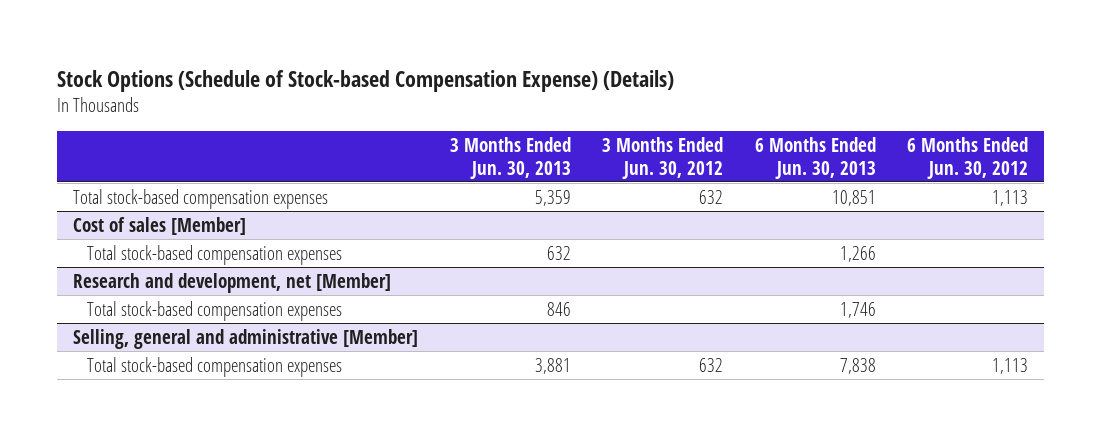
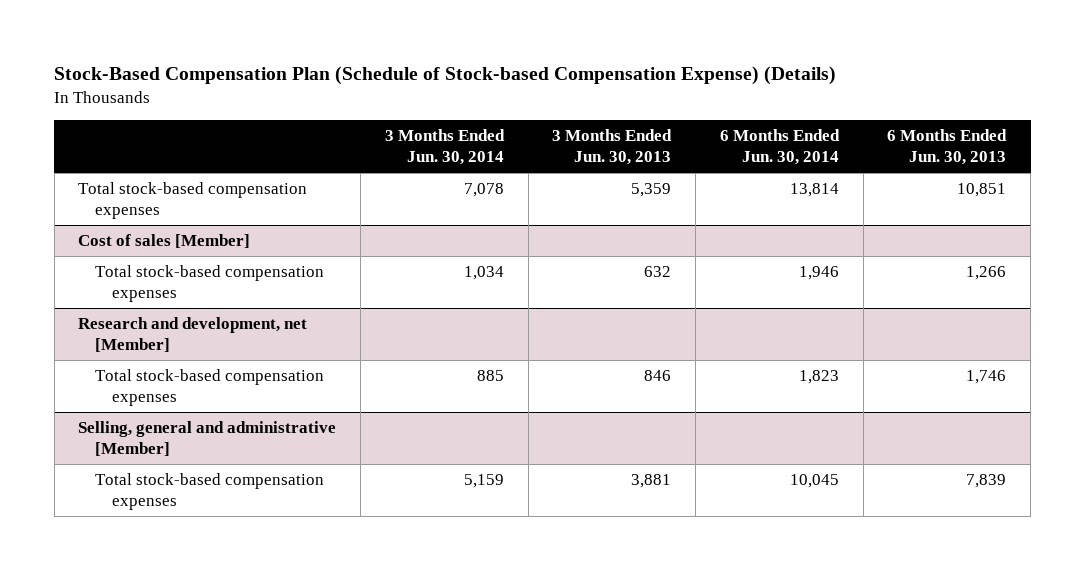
- Stock Options (Schedule of Stock-based Compensation Expense) (Details)
+ Stock-Based Compensation Plan (Schedule of Stock-based Compensation Expense) (Details)
- | 3 Months Ended Jun. 30, 2013 | 3 Months Ended Jun. 30, 2012 | 6 Months Ended Jun. 30, 2013 | 6 Months Ended Jun. 30, 2012
+ | 3 Months Ended Jun. 30, 2014 | 3 Months Ended Jun. 30, 2013 | 6 Months Ended Jun. 30, 2014 | 6 Months Ended Jun. 30, 2013
@ Selling, general and administrative [Member]
- Total stock-based compensation expenses | 3,881 | 632 | 7,838 | 1,113
+ Total stock-based compensation expenses | 5,159 | 3,881 | 10,045 | 7,839

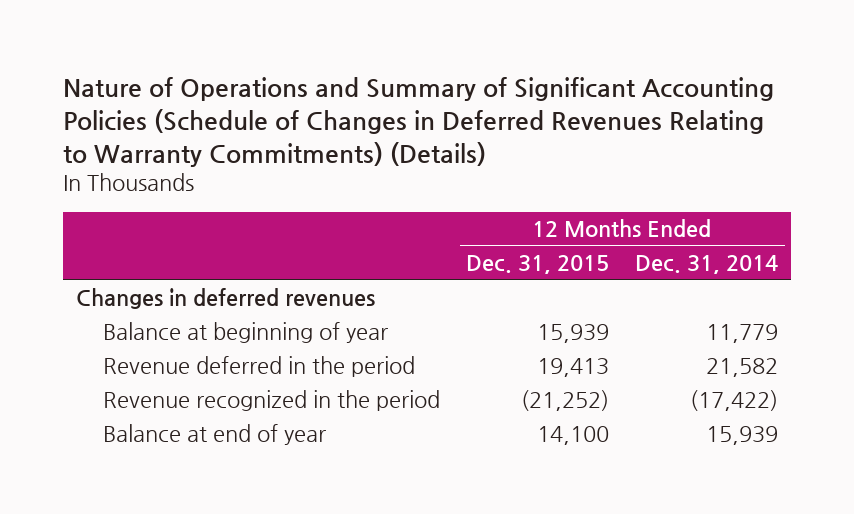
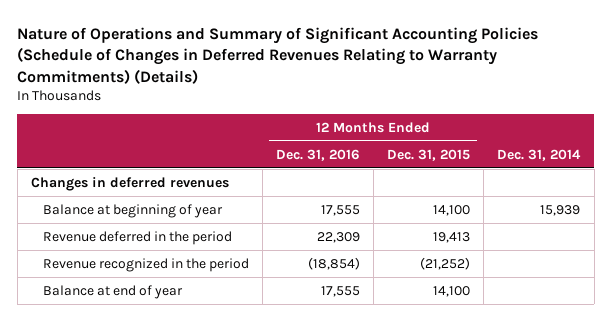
- | 12 Months Ended Dec. 31, 2015 | 12 Months Ended Dec. 31, 2014
+ | 12 Months Ended Dec. 31, 2016 | 12 Months Ended Dec. 31, 2015 | Dec. 31, 2014
- Balance at beginning of year | 15,939 | 11,779
+ Balance at beginning of year | 17,555 | 14,100 | 15,939

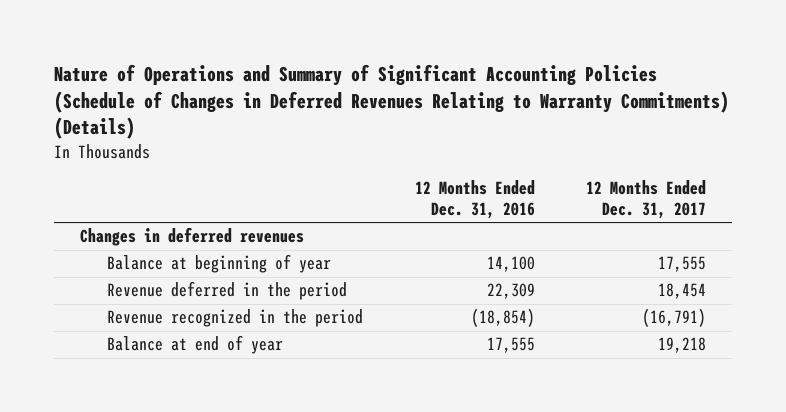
- | 12 Months Ended Dec. 31, 2016 | 12 Months Ended Dec. 31, 2015 | Dec. 31, 2014
+ | 12 Months Ended Dec. 31, 2016 | 12 Months Ended Dec. 31, 2017
- Balance at beginning of year | 17,555 | 14,100 | 15,939
+ Balance at beginning of year | 14,100 | 17,555

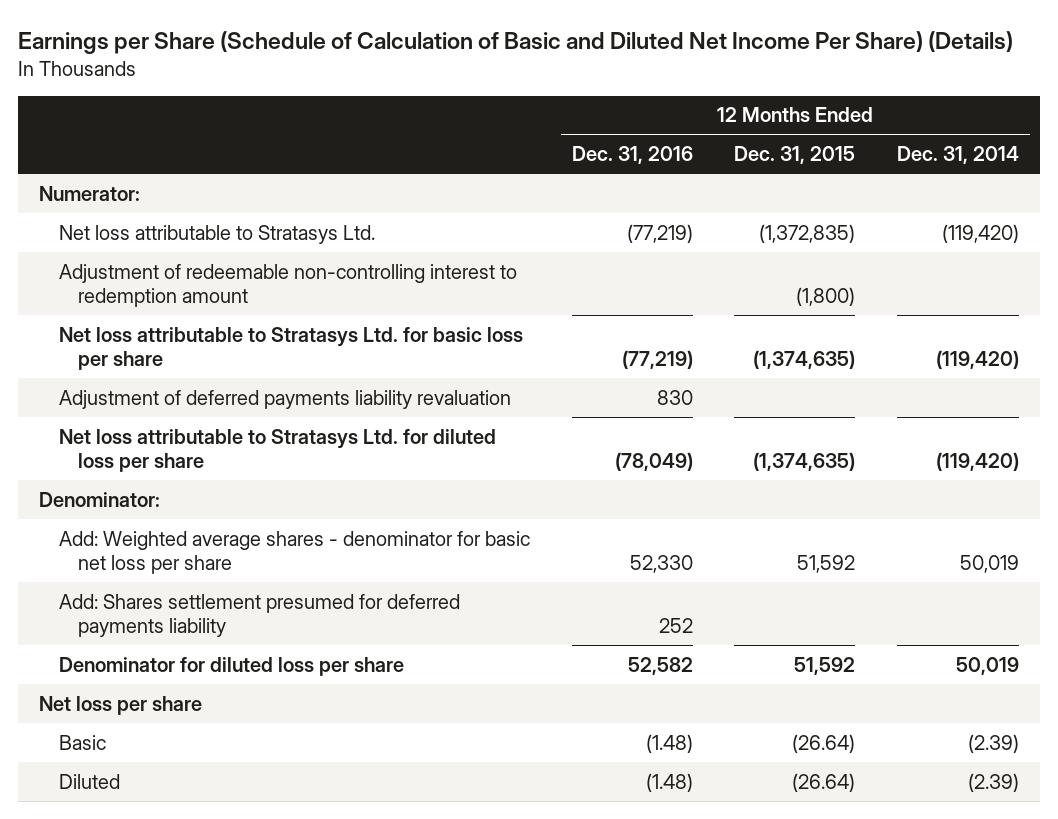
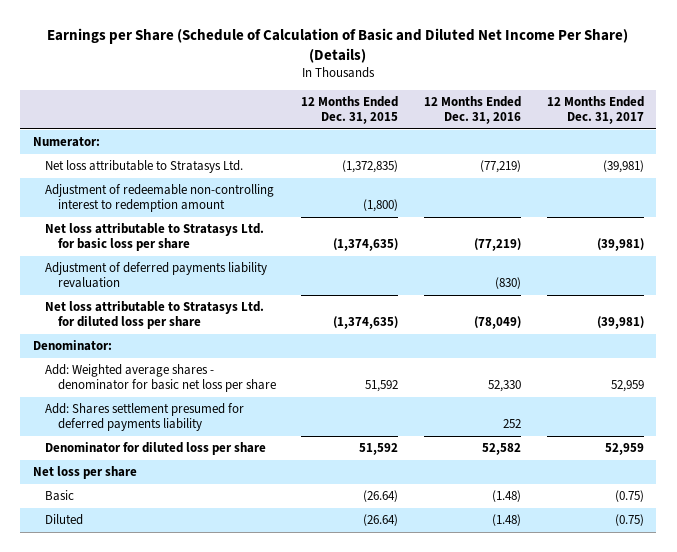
- | 12 Months Ended Dec. 31, 2016 | 12 Months Ended Dec. 31, 2015 | 12 Months Ended Dec. 31, 2014
+ | 12 Months Ended Dec. 31, 2015 | 12 Months Ended Dec. 31, 2016 | 12 Months Ended Dec. 31, 2017
- Adjustment of deferred payments liability revaluation | 830 | |
+ Adjustment of deferred payments liability revaluation | | (830) |

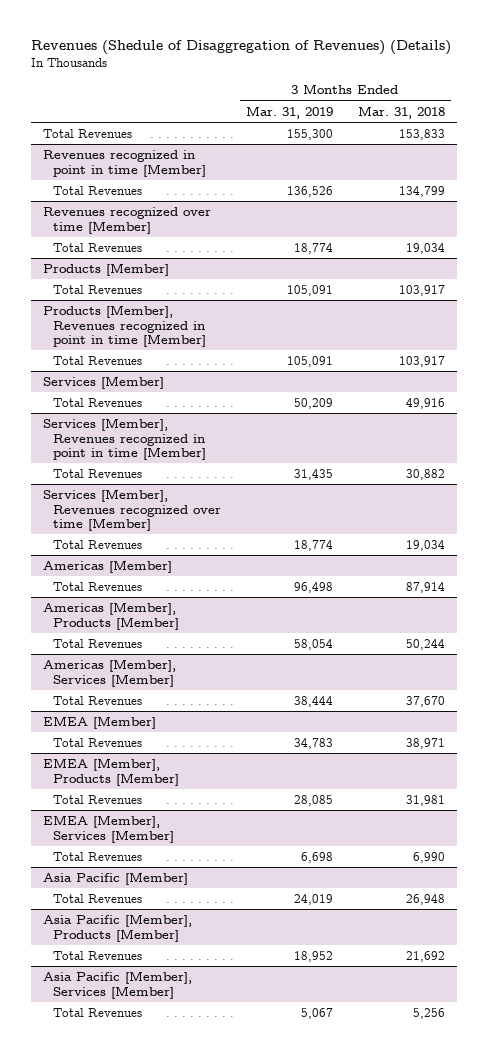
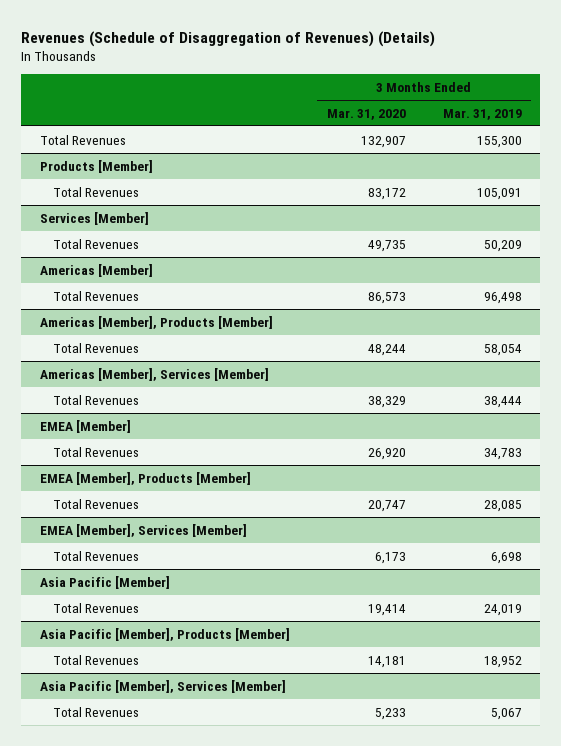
- Revenues (Shedule of Disaggregation of Revenues) (Details)
+ Revenues (Schedule of Disaggregation of Revenues) (Details)
- | 3 Months Ended Mar. 31, 2019 | 3 Months Ended Mar. 31, 2018
+ | 3 Months Ended Mar. 31, 2020 | 3 Months Ended Mar. 31, 2019
- Revenues recognized in point in time [Member]
- Total Revenues | 136,526 | 134,799
- Revenues recognized over time [Member]
- Total Revenues | 18,774 | 19,034
- Products [Member], Revenues recognized in point in time [Member]
- Total Revenues | 105,091 | 103,917
- Services [Member], Revenues recognized in point in time [Member]
- Total Revenues | 31,435 | 30,882
- Services [Member], Revenues recognized over time [Member]
- Total Revenues | 18,774 | 19,034

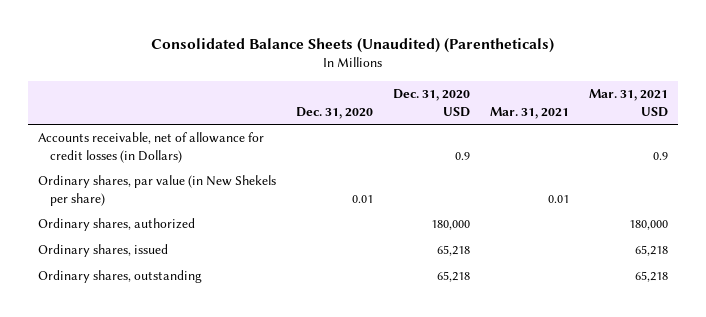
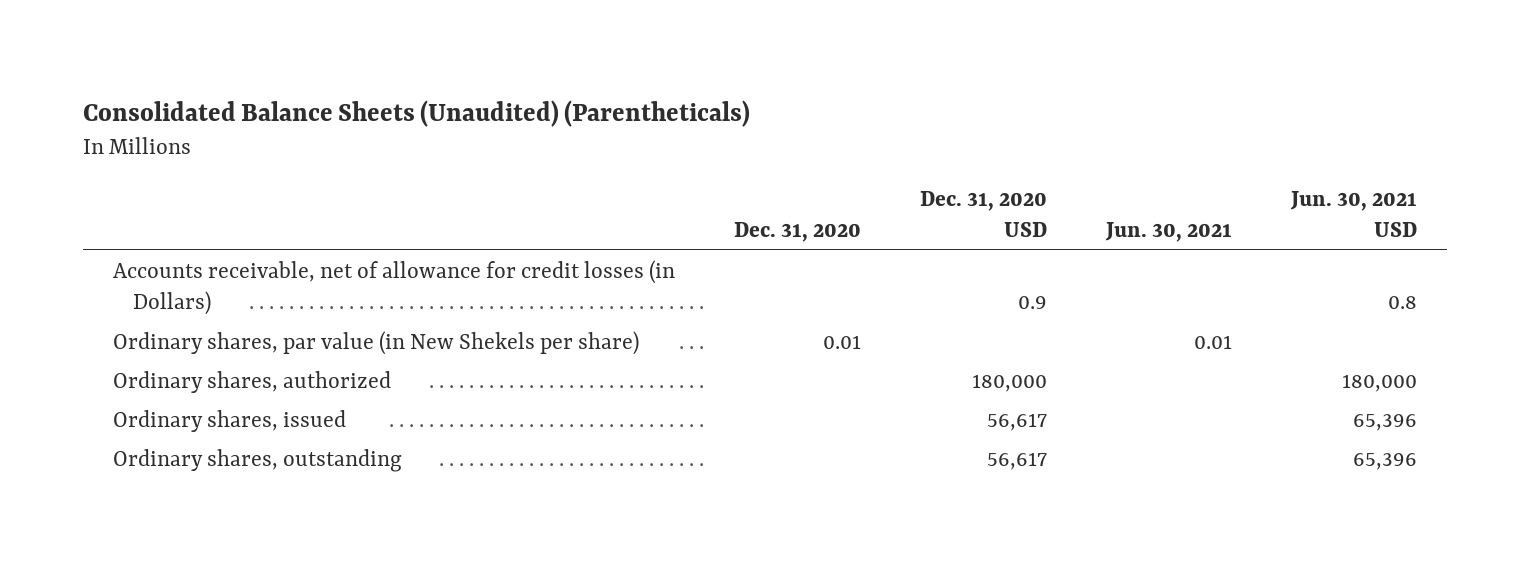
- | Dec. 31, 2020 | Dec. 31, 2020 USD | Mar. 31, 2021 | Mar. 31, 2021 USD
+ | Dec. 31, 2020 | Dec. 31, 2020 USD | Jun. 30, 2021 | Jun. 30, 2021 USD
- Ordinary shares, issued | | 65,218 | | 65,218
- Ordinary shares, outstanding | | 65,218 | | 65,218
+ Ordinary shares, issued | | 56,617 | | 65,396
+ Ordinary shares, outstanding | | 56,617 | | 65,396

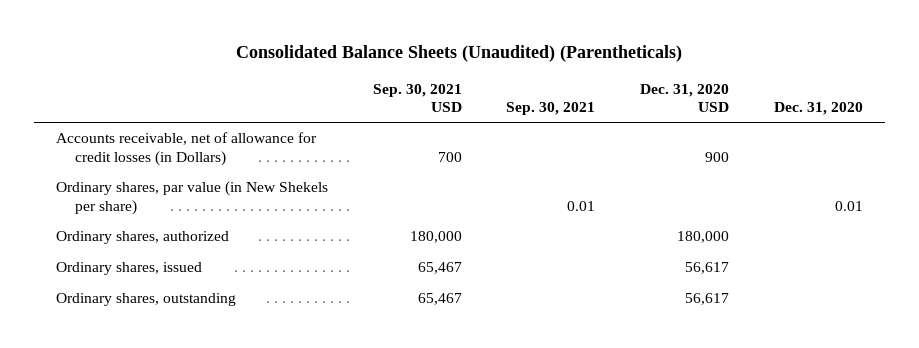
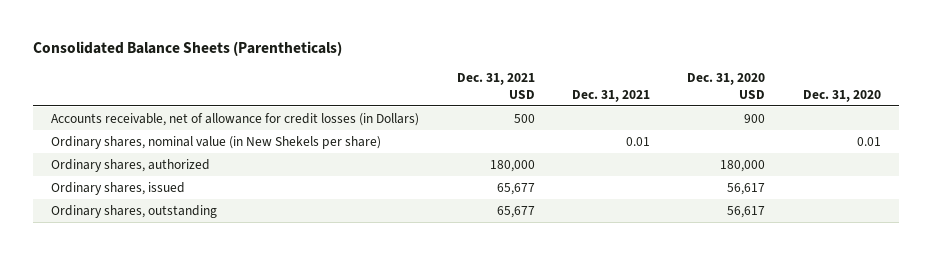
- Consolidated Balance Sheets (Unaudited) (Parentheticals)
+ Consolidated Balance Sheets (Parentheticals)
- | Sep. 30, 2021 USD | Sep. 30, 2021 | Dec. 31, 2020 USD | Dec. 31, 2020
+ | Dec. 31, 2021 USD | Dec. 31, 2021 | Dec. 31, 2020 USD | Dec. 31, 2020
- Ordinary shares, par value (in New Shekels per share) | | 0.01 | | 0.01
+ Ordinary shares, nominal value (in New Shekels per share) | | 0.01 | | 0.01

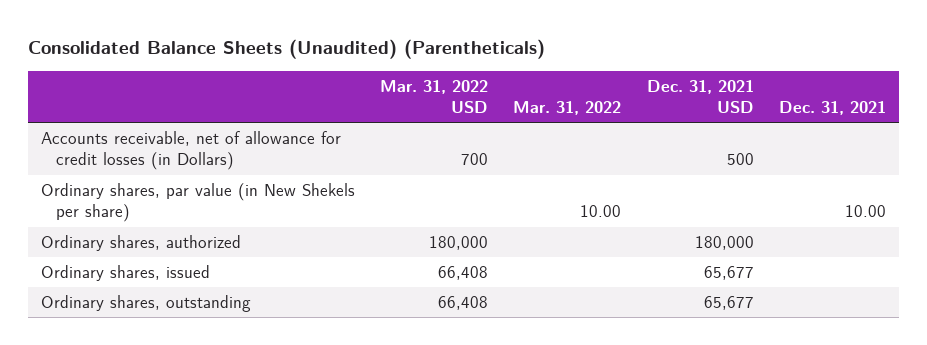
- Consolidated Balance Sheets (Parentheticals)
+ Consolidated Balance Sheets (Unaudited) (Parentheticals)
- | Dec. 31, 2021 USD | Dec. 31, 2021 | Dec. 31, 2020 USD | Dec. 31, 2020
+ | Mar. 31, 2022 USD | Mar. 31, 2022 | Dec. 31, 2021 USD | Dec. 31, 2021
- Ordinary shares, nominal value (in New Shekels per share) | | 0.01 | | 0.01
+ Ordinary shares, par value (in New Shekels per share) | | 10.00 | | 10.00

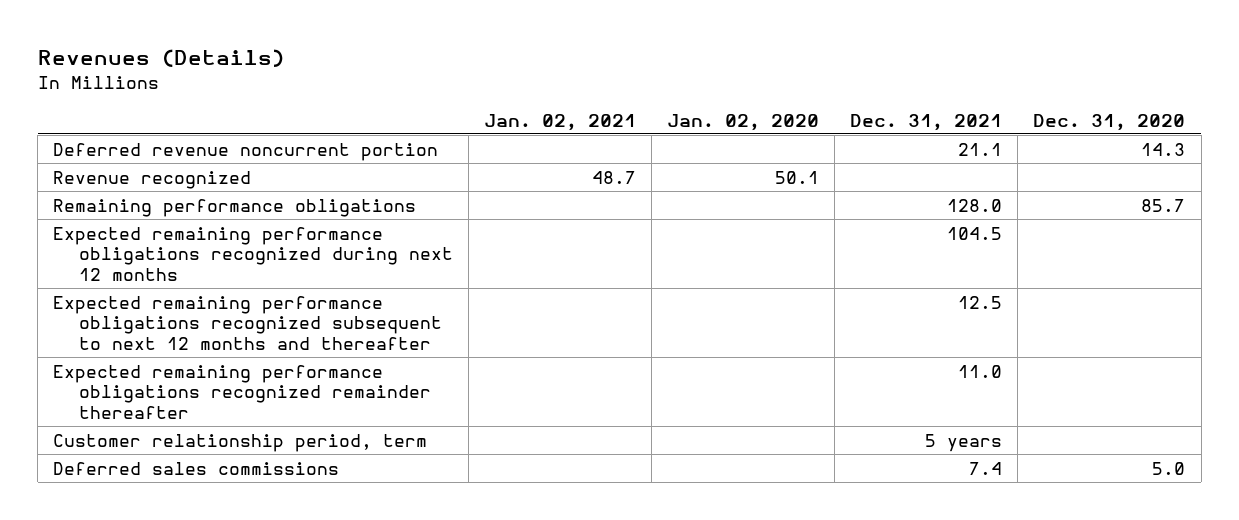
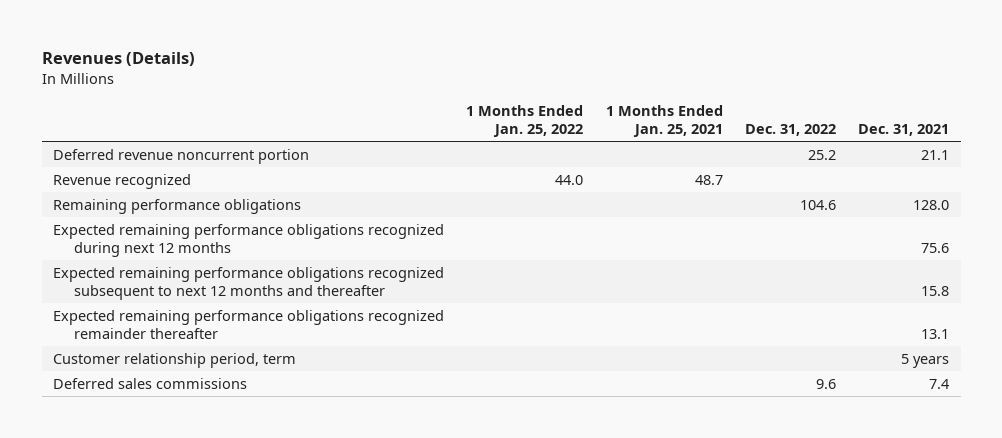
- | Jan. 02, 2021 | Jan. 02, 2020 | Dec. 31, 2021 | Dec. 31, 2020
+ | 1 Months Ended Jan. 25, 2022 | 1 Months Ended Jan. 25, 2021 | Dec. 31, 2022 | Dec. 31, 2021
- Expected remaining performance obligations recognized during next 12 months | | | 104.5 |
- Expected remaining performance obligations recognized subsequent to next 12 months and thereafter | | | 12.5 |
- Expected remaining performance obligations recognized remainder thereafter | | | 11.0 |
+ Expected remaining performance obligations recognized during next 12 months | | | | 75.6
+ Expected remaining performance obligations recognized subsequent to next 12 months and thereafter | | | | 15.8
+ Expected remaining performance obligations recognized remainder thereafter | | | | 13.1

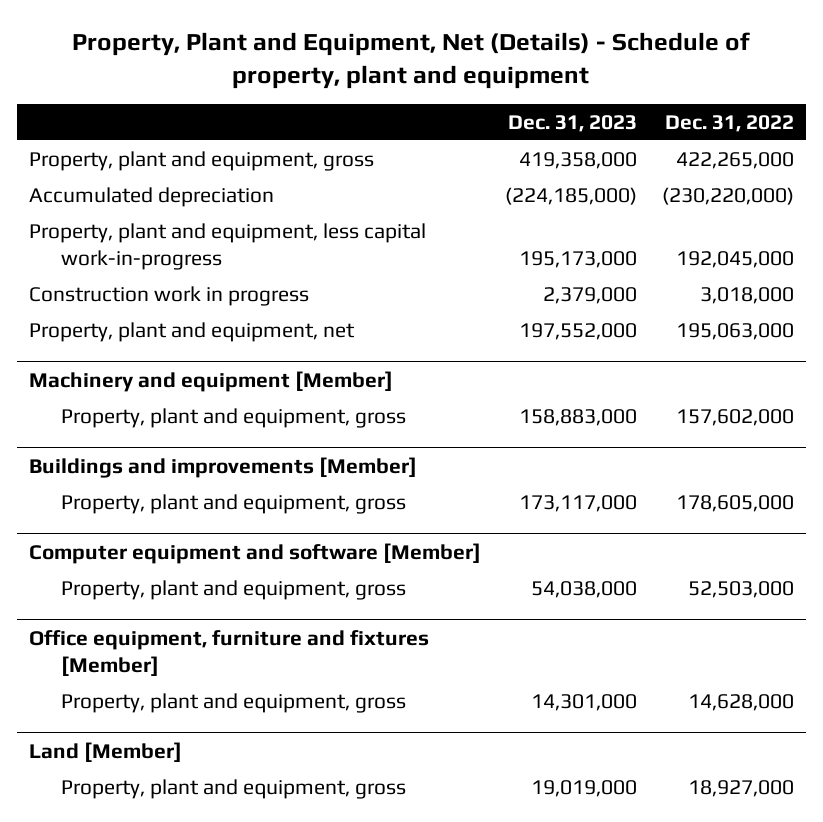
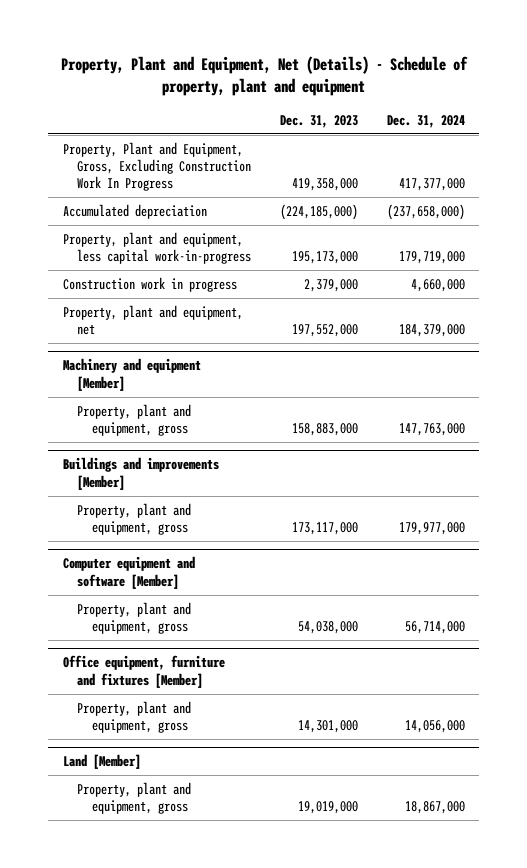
- | Dec. 31, 2023 | Dec. 31, 2022
+ | Dec. 31, 2023 | Dec. 31, 2024
- Property, plant and equipment, gross | 419,358,000 | 422,265,000
+ Property, Plant and Equipment, Gross, Excluding Construction Work In Progress | 419,358,000 | 417,377,000

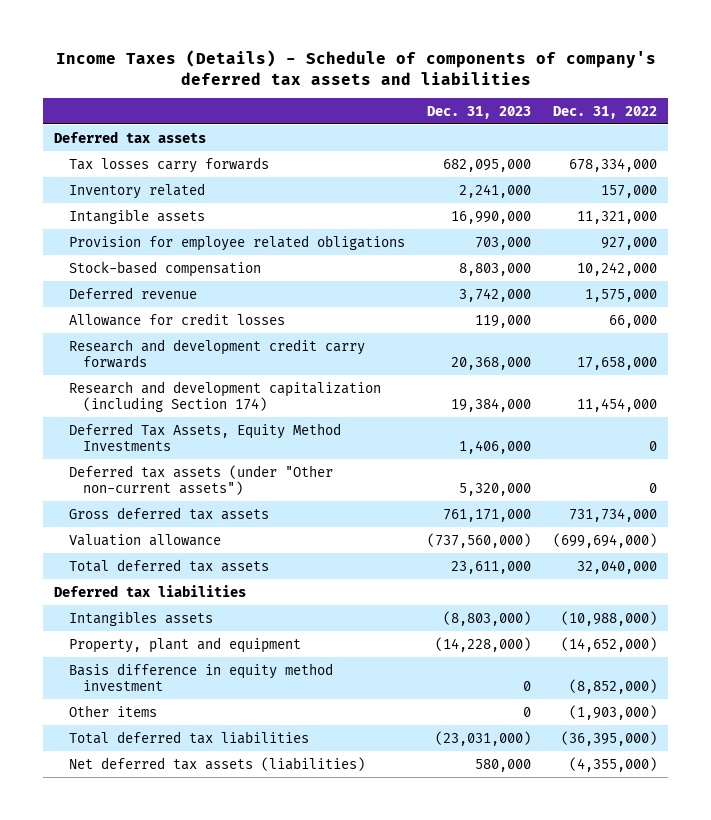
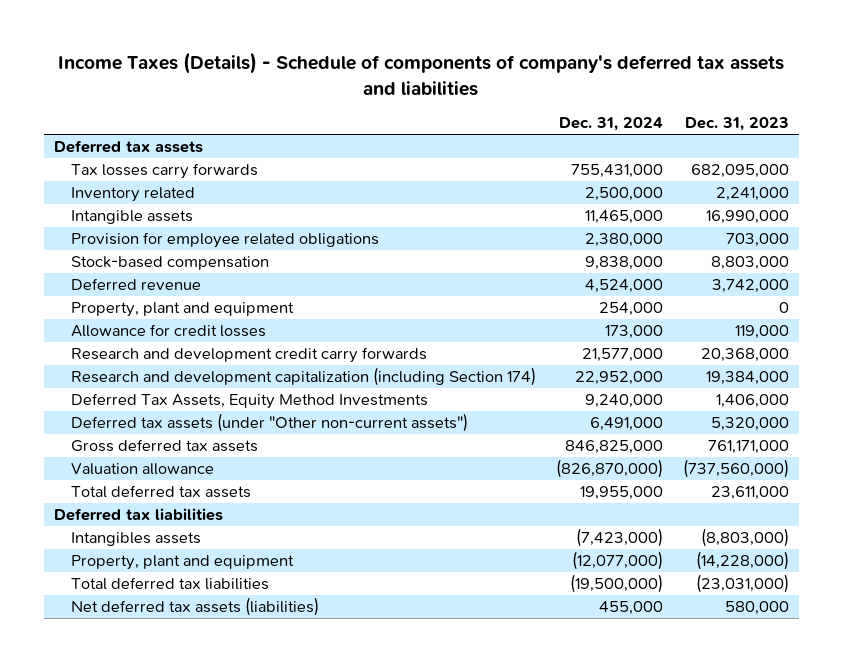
- | Dec. 31, 2023 | Dec. 31, 2022
+ | Dec. 31, 2024 | Dec. 31, 2023
+ Property, plant and equipment | 254,000 | 0
- Basis difference in equity method investment | 0 | (8,852,000)
- Other items | 0 | (1,903,000)

